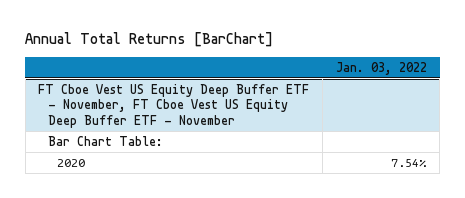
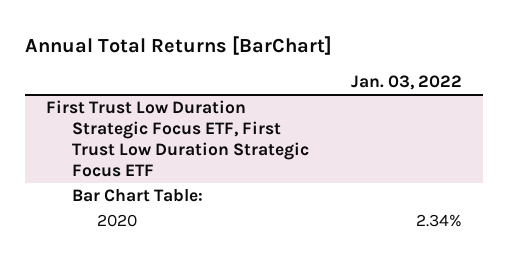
- FT Cboe Vest US Equity Deep Buffer ETF - November, FT Cboe Vest US Equity Deep Buffer ETF - November
+ First Trust Low Duration Strategic Focus ETF, First Trust Low Duration Strategic Focus ETF
- 2020 | 7.54%
+ 2020 | 2.34%

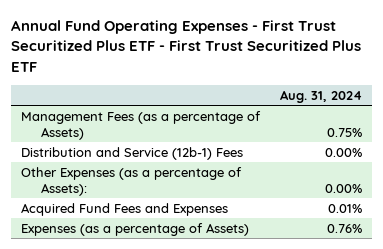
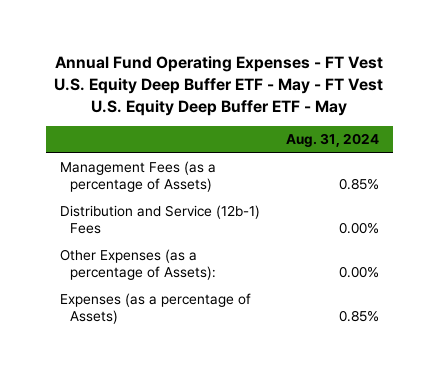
- Annual Fund Operating Expenses - First Trust Securitized Plus ETF - First Trust Securitized Plus ETF
+ Annual Fund Operating Expenses - FT Vest U.S. Equity Deep Buffer ETF - May - FT Vest U.S. Equity Deep Buffer ETF - May
- Management Fees (as a percentage of Assets) | 0.75%
+ Management Fees (as a percentage of Assets) | 0.85%
- Acquired Fund Fees and Expenses | 0.01%
- Expenses (as a percentage of Assets) | 0.76%
+ Expenses (as a percentage of Assets) | 0.85%

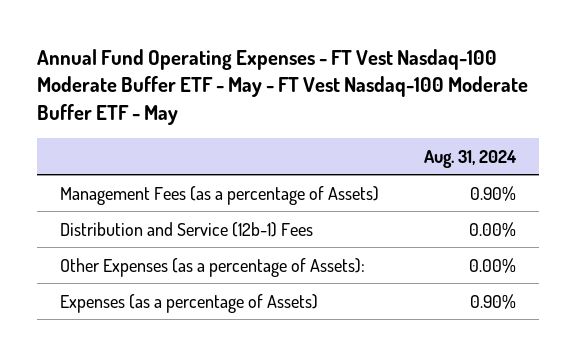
- Annual Fund Operating Expenses - FT Vest U.S. Equity Deep Buffer ETF - May - FT Vest U.S. Equity Deep Buffer ETF - May
+ Annual Fund Operating Expenses - FT Vest Nasdaq-100 Moderate Buffer ETF - May - FT Vest Nasdaq-100 Moderate Buffer ETF - May
- Management Fees (as a percentage of Assets) | 0.85%
+ Management Fees (as a percentage of Assets) | 0.90%
- Expenses (as a percentage of Assets) | 0.85%
+ Expenses (as a percentage of Assets) | 0.90%

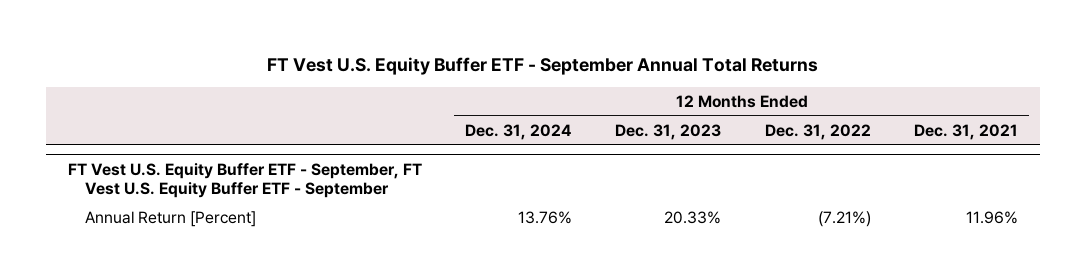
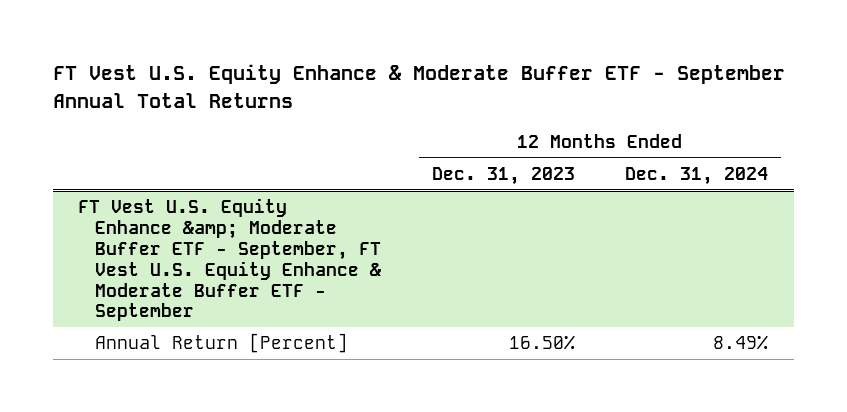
- FT Vest U.S. Equity Buffer ETF - September Annual Total Returns
+ FT Vest U.S. Equity Enhance & Moderate Buffer ETF - September Annual Total Returns
- | 12 Months Ended Dec. 31, 2024 | 12 Months Ended Dec. 31, 2023 | 12 Months Ended Dec. 31, 2022 | 12 Months Ended Dec. 31, 2021
+ | 12 Months Ended Dec. 31, 2023 | 12 Months Ended Dec. 31, 2024
- FT Vest U.S. Equity Buffer ETF - September, FT Vest U.S. Equity Buffer ETF - September
- Annual Return [Percent] | 13.76% | 20.33% | (7.21%) | 11.96%
+ FT Vest U.S. Equity Enhance &amp; Moderate Buffer ETF - September, FT Vest U.S. Equity Enhance & Moderate Buffer ETF - September
+ Annual Return [Percent] | 16.50% | 8.49%

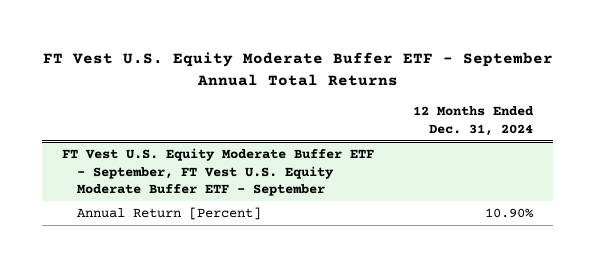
- FT Vest U.S. Equity Enhance & Moderate Buffer ETF - September Annual Total Returns
+ FT Vest U.S. Equity Moderate Buffer ETF - September Annual Total Returns
- | 12 Months Ended Dec. 31, 2023 | 12 Months Ended Dec. 31, 2024
+ | 12 Months Ended Dec. 31, 2024
- FT Vest U.S. Equity Enhance &amp; Moderate Buffer ETF - September, FT Vest U.S. Equity Enhance & Moderate Buffer ETF - September
- Annual Return [Percent] | 16.50% | 8.49%
+ FT Vest U.S. Equity Moderate Buffer ETF - September, FT Vest U.S. Equity Moderate Buffer ETF - September
+ Annual Return [Percent] | 10.90%

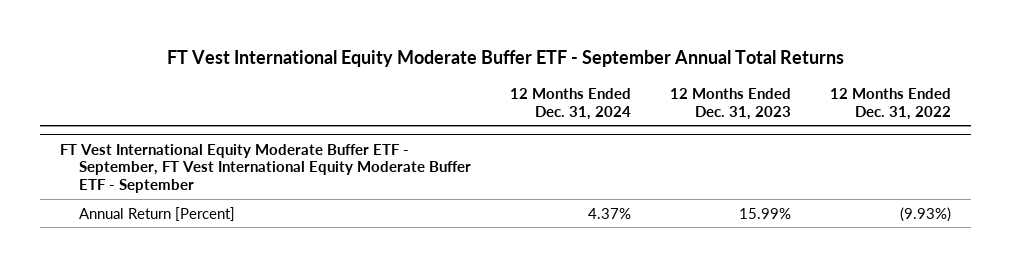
- FT Vest U.S. Equity Moderate Buffer ETF - September Annual Total Returns
+ FT Vest International Equity Moderate Buffer ETF - September Annual Total Returns
- | 12 Months Ended Dec. 31, 2024
+ | 12 Months Ended Dec. 31, 2024 | 12 Months Ended Dec. 31, 2023 | 12 Months Ended Dec. 31, 2022
- FT Vest U.S. Equity Moderate Buffer ETF - September, FT Vest U.S. Equity Moderate Buffer ETF - September
- Annual Return [Percent] | 10.90%
+ FT Vest International Equity Moderate Buffer ETF - September, FT Vest International Equity Moderate Buffer ETF - September
+ Annual Return [Percent] | 4.37% | 15.99% | (9.93%)

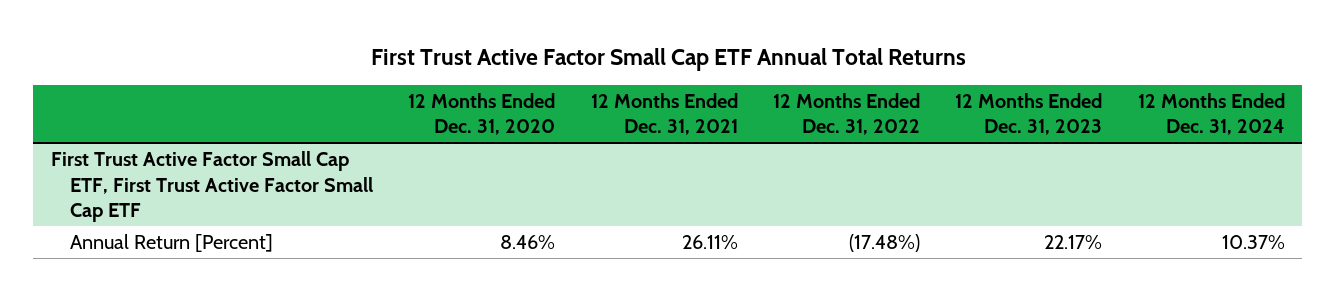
- FT Vest International Equity Moderate Buffer ETF - September Annual Total Returns
+ First Trust Active Factor Small Cap ETF Annual Total Returns
- | 12 Months Ended Dec. 31, 2024 | 12 Months Ended Dec. 31, 2023 | 12 Months Ended Dec. 31, 2022
+ | 12 Months Ended Dec. 31, 2020 | 12 Months Ended Dec. 31, 2021 | 12 Months Ended Dec. 31, 2022 | 12 Months Ended Dec. 31, 2023 | 12 Months Ended Dec. 31, 2024
- FT Vest International Equity Moderate Buffer ETF - September, FT Vest International Equity Moderate Buffer ETF - September
- Annual Return [Percent] | 4.37% | 15.99% | (9.93%)
+ First Trust Active Factor Small Cap ETF, First Trust Active Factor Small Cap ETF
+ Annual Return [Percent] | 8.46% | 26.11% | (17.48%) | 22.17% | 10.37%

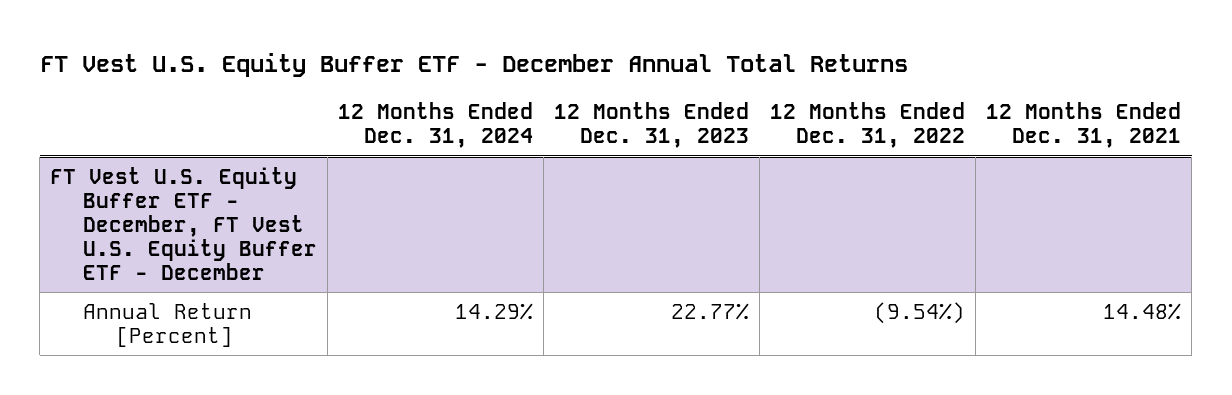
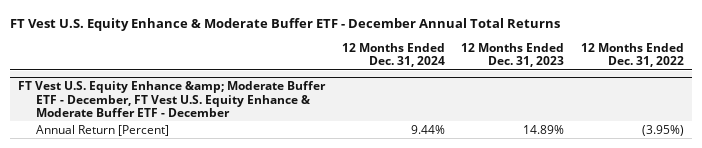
- FT Vest U.S. Equity Buffer ETF - December Annual Total Returns
+ FT Vest U.S. Equity Enhance & Moderate Buffer ETF - December Annual Total Returns
- | 12 Months Ended Dec. 31, 2024 | 12 Months Ended Dec. 31, 2023 | 12 Months Ended Dec. 31, 2022 | 12 Months Ended Dec. 31, 2021
+ | 12 Months Ended Dec. 31, 2024 | 12 Months Ended Dec. 31, 2023 | 12 Months Ended Dec. 31, 2022
- FT Vest U.S. Equity Buffer ETF - December, FT Vest U.S. Equity Buffer ETF - December
- Annual Return [Percent] | 14.29% | 22.77% | (9.54%) | 14.48%
+ FT Vest U.S. Equity Enhance &amp; Moderate Buffer ETF - December, FT Vest U.S. Equity Enhance & Moderate Buffer ETF - December
+ Annual Return [Percent] | 9.44% | 14.89% | (3.95%)

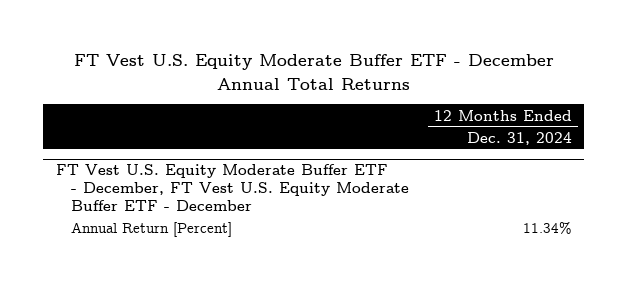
- FT Vest U.S. Equity Enhance & Moderate Buffer ETF - December Annual Total Returns
+ FT Vest U.S. Equity Moderate Buffer ETF - December Annual Total Returns
- | 12 Months Ended Dec. 31, 2024 | 12 Months Ended Dec. 31, 2023 | 12 Months Ended Dec. 31, 2022
+ | 12 Months Ended Dec. 31, 2024
- FT Vest U.S. Equity Enhance &amp; Moderate Buffer ETF - December, FT Vest U.S. Equity Enhance & Moderate Buffer ETF - December
- Annual Return [Percent] | 9.44% | 14.89% | (3.95%)
+ FT Vest U.S. Equity Moderate Buffer ETF - December, FT Vest U.S. Equity Moderate Buffer ETF - December
+ Annual Return [Percent] | 11.34%

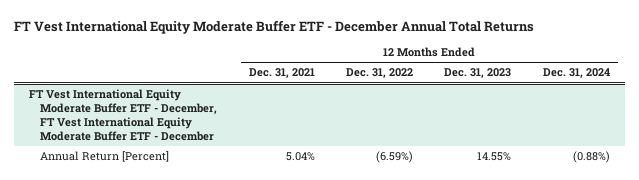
- FT Vest U.S. Equity Moderate Buffer ETF - December Annual Total Returns
+ FT Vest International Equity Moderate Buffer ETF - December Annual Total Returns
- | 12 Months Ended Dec. 31, 2024
+ | 12 Months Ended Dec. 31, 2021 | 12 Months Ended Dec. 31, 2022 | 12 Months Ended Dec. 31, 2023 | 12 Months Ended Dec. 31, 2024
- FT Vest U.S. Equity Moderate Buffer ETF - December, FT Vest U.S. Equity Moderate Buffer ETF - December
- Annual Return [Percent] | 11.34%
+ FT Vest International Equity Moderate Buffer ETF - December, FT Vest International Equity Moderate Buffer ETF - December
+ Annual Return [Percent] | 5.04% | (6.59%) | 14.55% | (0.88%)

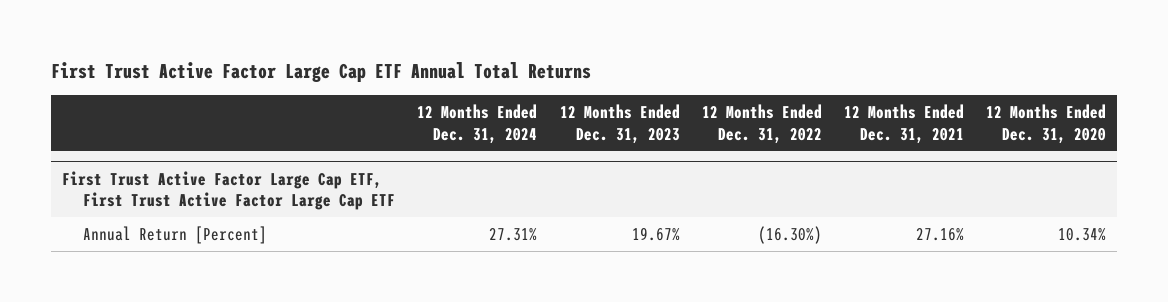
- FT Vest International Equity Moderate Buffer ETF - December Annual Total Returns
+ First Trust Active Factor Large Cap ETF Annual Total Returns
- | 12 Months Ended Dec. 31, 2021 | 12 Months Ended Dec. 31, 2022 | 12 Months Ended Dec. 31, 2023 | 12 Months Ended Dec. 31, 2024
+ | 12 Months Ended Dec. 31, 2024 | 12 Months Ended Dec. 31, 2023 | 12 Months Ended Dec. 31, 2022 | 12 Months Ended Dec. 31, 2021 | 12 Months Ended Dec. 31, 2020
- FT Vest International Equity Moderate Buffer ETF - December, FT Vest International Equity Moderate Buffer ETF - December
- Annual Return [Percent] | 5.04% | (6.59%) | 14.55% | (0.88%)
+ First Trust Active Factor Large Cap ETF, First Trust Active Factor Large Cap ETF
+ Annual Return [Percent] | 27.31% | 19.67% | (16.30%) | 27.16% | 10.34%

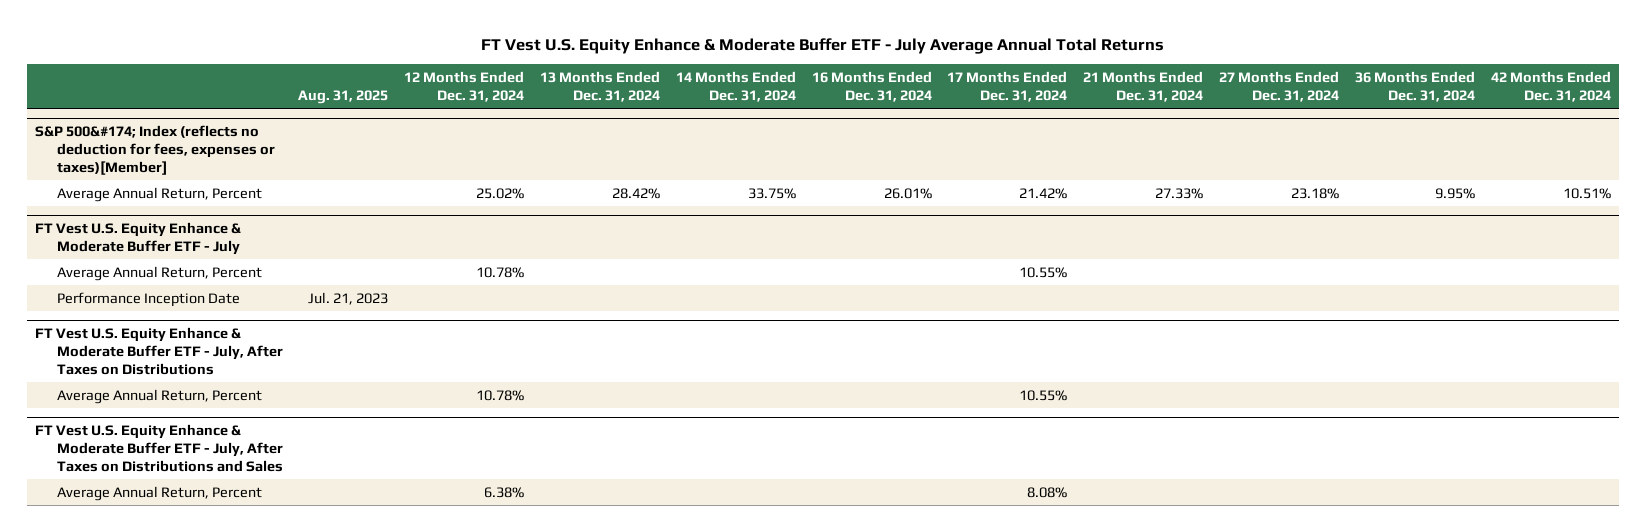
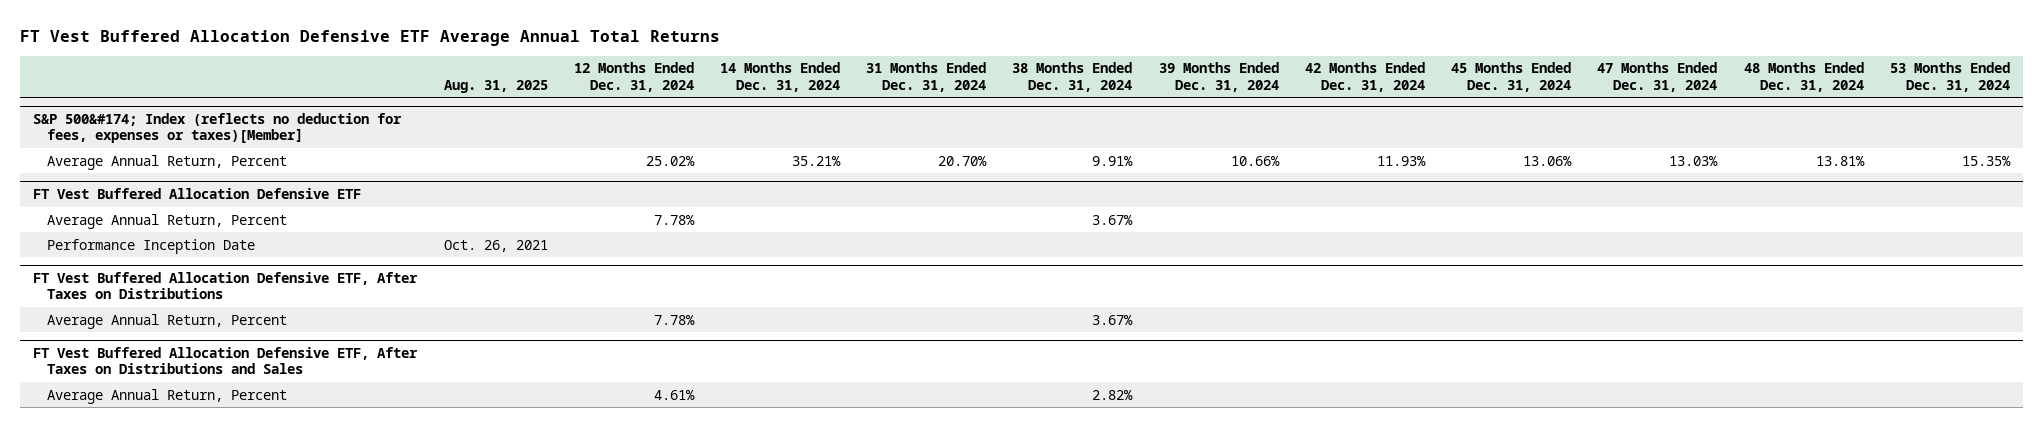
- FT Vest U.S. Equity Enhance & Moderate Buffer ETF - July Average Annual Total Returns
+ FT Vest Buffered Allocation Defensive ETF Average Annual Total Returns
- | Aug. 31, 2025 | 12 Months Ended Dec. 31, 2024 | 13 Months Ended Dec. 31, 2024 | 14 Months Ended Dec. 31, 2024 | 16 Months Ended Dec. 31, 2024 | 17 Months Ended Dec. 31, 2024 | 21 Months Ended Dec. 31, 2024 | 27 Months Ended Dec. 31, 2024 | 36 Months Ended Dec. 31, 2024 | 42 Months Ended Dec. 31, 2024
+ | Aug. 31, 2025 | 12 Months Ended Dec. 31, 2024 | 14 Months Ended Dec. 31, 2024 | 31 Months Ended Dec. 31, 2024 | 38 Months Ended Dec. 31, 2024 | 39 Months Ended Dec. 31, 2024 | 42 Months Ended Dec. 31, 2024 | 45 Months Ended Dec. 31, 2024 | 47 Months Ended Dec. 31, 2024 | 48 Months Ended Dec. 31, 2024 | 53 Months Ended Dec. 31, 2024
@ S&P 500&#174; Index (reflects no deduction for fees, expenses or taxes)[Member]
- Average Annual Return, Percent | | 25.02% | 28.42% | 33.75% | 26.01% | 21.42% | 27.33% | 23.18% | 9.95% | 10.51%
- FT Vest U.S. Equity Enhance & Moderate Buffer ETF - July
- Average Annual Return, Percent | | 10.78% | | | | 10.55% | | | |
- Performance Inception Date | Jul. 21, 2023 | | | | | | | | |
- FT Vest U.S. Equity Enhance & Moderate Buffer ETF - July, After Taxes on Distributions
- Average Annual Return, Percent | | 10.78% | | | | 10.55% | | | |
- FT Vest U.S. Equity Enhance & Moderate Buffer ETF - July, After Taxes on Distributions and Sales
- Average Annual Return, Percent | | 6.38% | | | | 8.08% | | | |
@ S&P 500&#174; Index (reflects no deduction for fees, expenses or taxes)[Member]
+ Average Annual Return, Percent | | 25.02% | 35.21% | 20.70% | 9.91% | 10.66% | 11.93% | 13.06% | 13.03% | 13.81% | 15.35%
+ FT Vest Buffered Allocation Defensive ETF
+ Average Annual Return, Percent | | 7.78% | | | 3.67% | | | | | |
+ Performance Inception Date | Oct. 26, 2021 | | | | | | | | | |
+ FT Vest Buffered Allocation Defensive ETF, After Taxes on Distributions
+ Average Annual Return, Percent | | 7.78% | | | 3.67% | | | | | |
+ FT Vest Buffered Allocation Defensive ETF, After Taxes on Distributions and Sales
+ Average Annual Return, Percent | | 4.61% | | | 2.82% | | | | | |

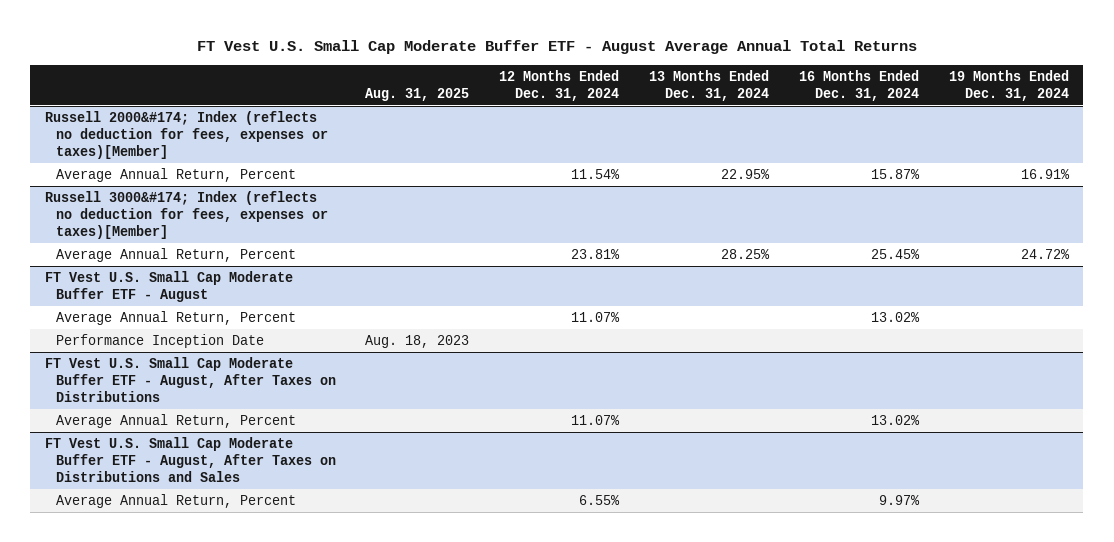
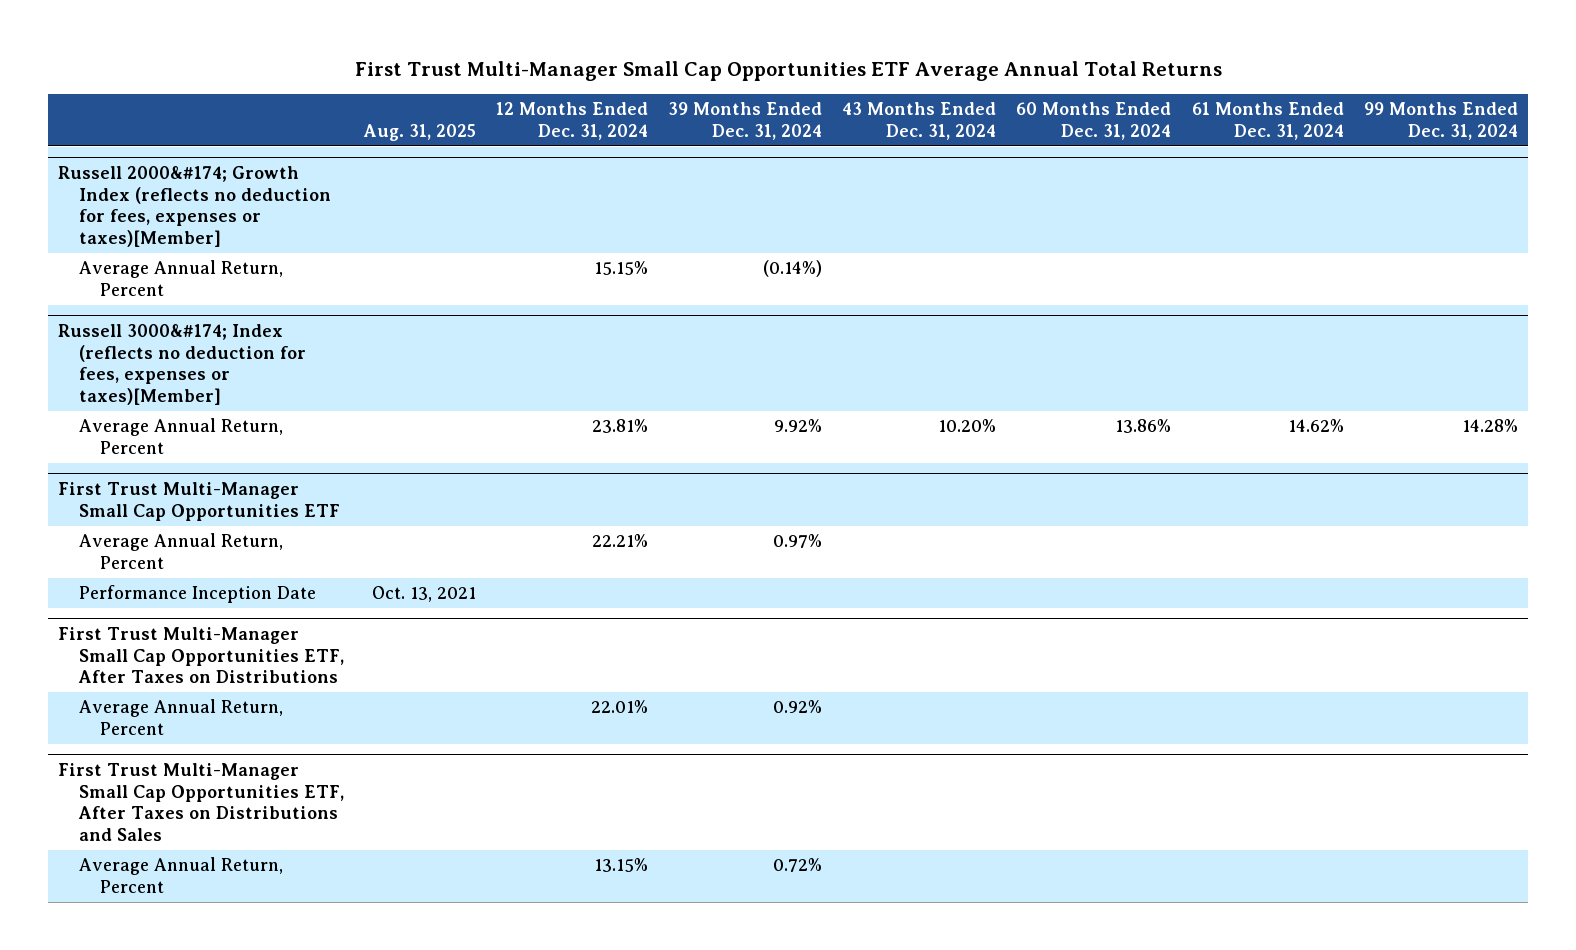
- FT Vest U.S. Small Cap Moderate Buffer ETF - August Average Annual Total Returns
+ First Trust Multi-Manager Small Cap Opportunities ETF Average Annual Total Returns
- | Aug. 31, 2025 | 12 Months Ended Dec. 31, 2024 | 13 Months Ended Dec. 31, 2024 | 16 Months Ended Dec. 31, 2024 | 19 Months Ended Dec. 31, 2024
+ | Aug. 31, 2025 | 12 Months Ended Dec. 31, 2024 | 39 Months Ended Dec. 31, 2024 | 43 Months Ended Dec. 31, 2024 | 60 Months Ended Dec. 31, 2024 | 61 Months Ended Dec. 31, 2024 | 99 Months Ended Dec. 31, 2024
- Russell 2000&#174; Index (reflects no deduction for fees, expenses or taxes)[Member]
- Average Annual Return, Percent | | 11.54% | 22.95% | 15.87% | 16.91%
+ Russell 2000&#174; Growth Index (reflects no deduction for fees, expenses or taxes)[Member]
+ Average Annual Return, Percent | | 15.15% | (0.14%) | | | |
- FT Vest U.S. Small Cap Moderate Buffer ETF - August
- Average Annual Return, Percent | | 11.07% | | 13.02% |
- Performance Inception Date | Aug. 18, 2023 | | | |
- FT Vest U.S. Small Cap Moderate Buffer ETF - August, After Taxes on Distributions
- Average Annual Return, Percent | | 11.07% | | 13.02% |
- FT Vest U.S. Small Cap Moderate Buffer ETF - August, After Taxes on Distributions and Sales
- Average Annual Return, Percent | | 6.55% | | 9.97% |
+ First Trust Multi-Manager Small Cap Opportunities ETF
+ Average Annual Return, Percent | | 22.21% | 0.97% | | | |
+ Performance Inception Date | Oct. 13, 2021 | | | | | |
+ First Trust Multi-Manager Small Cap Opportunities ETF, After Taxes on Distributions
+ Average Annual Return, Percent | | 22.01% | 0.92% | | | |
+ First Trust Multi-Manager Small Cap Opportunities ETF, After Taxes on Distributions and Sales
+ Average Annual Return, Percent | | 13.15% | 0.72% | | | |

